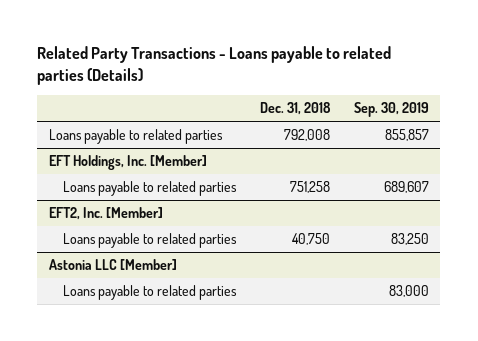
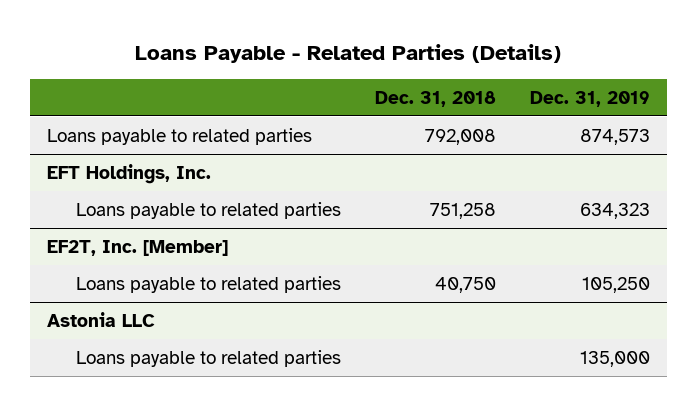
- Related Party Transactions - Loans payable to related parties (Details)
+ Loans Payable - Related Parties (Details)
- | Dec. 31, 2018 | Sep. 30, 2019
+ | Dec. 31, 2018 | Dec. 31, 2019
- EFT Holdings, Inc. [Member]
+ EFT Holdings, Inc.
- EFT2, Inc. [Member]
+ EF2T, Inc. [Member]
- Astonia LLC [Member]
+ Astonia LLC

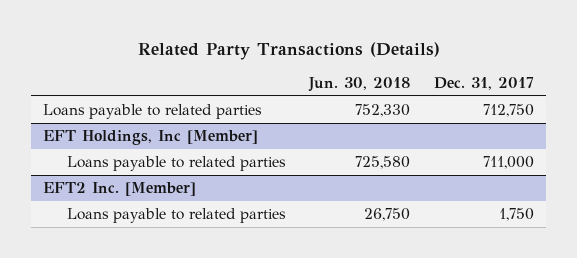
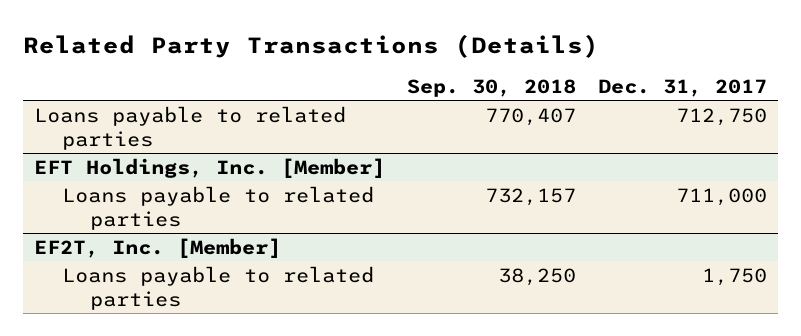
- | Jun. 30, 2018 | Dec. 31, 2017
+ | Sep. 30, 2018 | Dec. 31, 2017
- EFT Holdings, Inc [Member]
+ EFT Holdings, Inc. [Member]
- EFT2 Inc. [Member]
+ EF2T, Inc. [Member]

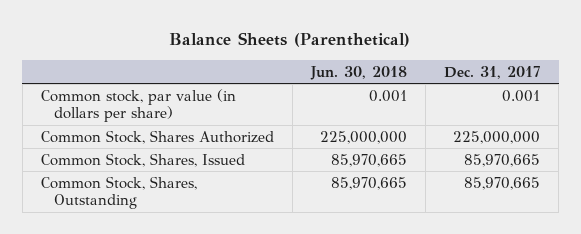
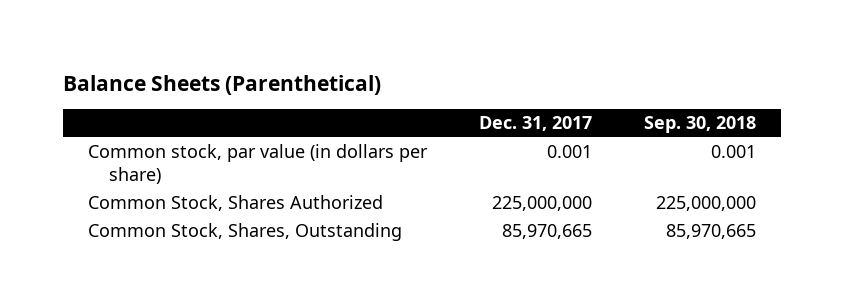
- | Jun. 30, 2018 | Dec. 31, 2017
+ | Dec. 31, 2017 | Sep. 30, 2018
- Common Stock, Shares, Issued | 85,970,665 | 85,970,665

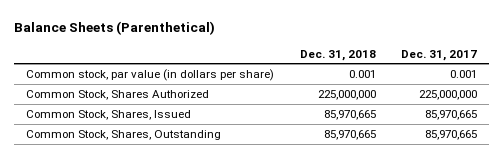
- | Dec. 31, 2017 | Sep. 30, 2018
+ | Dec. 31, 2018 | Dec. 31, 2017
+ Common Stock, Shares, Issued | 85,970,665 | 85,970,665

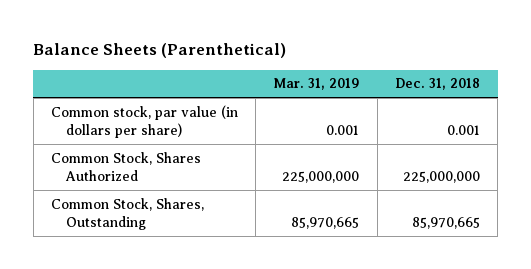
- | Dec. 31, 2018 | Dec. 31, 2017
+ | Mar. 31, 2019 | Dec. 31, 2018
- Common Stock, Shares, Issued | 85,970,665 | 85,970,665

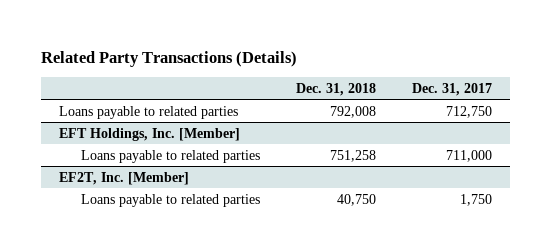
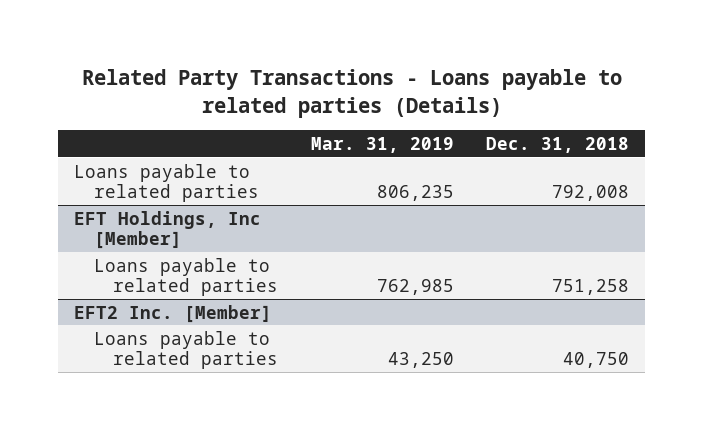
- Related Party Transactions (Details)
+ Related Party Transactions - Loans payable to related parties (Details)
- | Dec. 31, 2018 | Dec. 31, 2017
+ | Mar. 31, 2019 | Dec. 31, 2018
- EFT Holdings, Inc. [Member]
+ EFT Holdings, Inc [Member]
- EF2T, Inc. [Member]
+ EFT2 Inc. [Member]

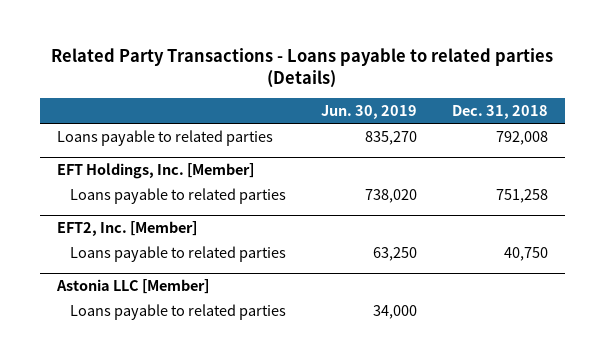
- | Mar. 31, 2019 | Dec. 31, 2018
+ | Jun. 30, 2019 | Dec. 31, 2018
- EFT Holdings, Inc [Member]
+ EFT Holdings, Inc. [Member]
- EFT2 Inc. [Member]
+ EFT2, Inc. [Member]
+ Astonia LLC [Member]
+ Loans payable to related parties | 34,000 |

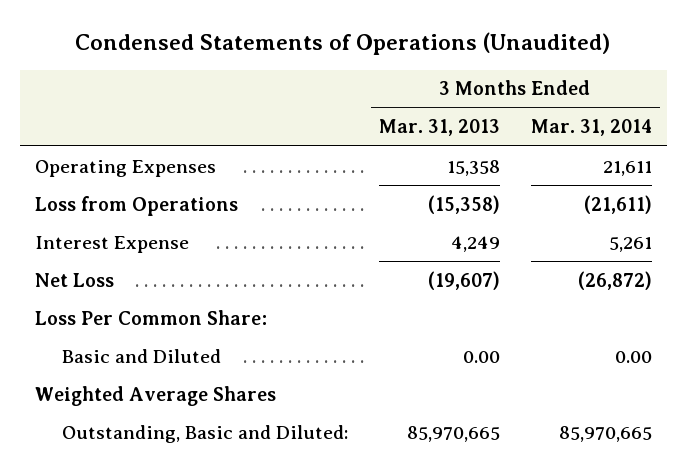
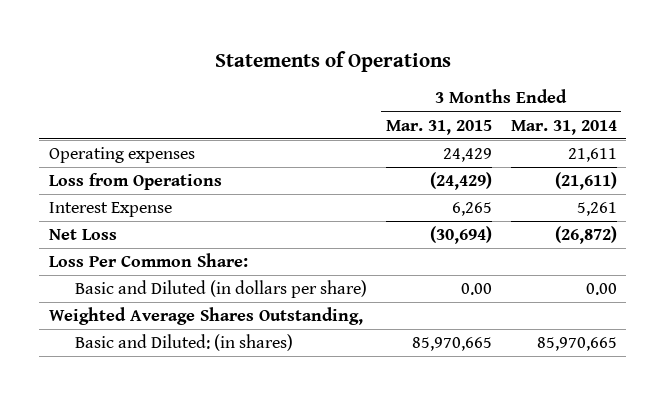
- Condensed Statements of Operations (Unaudited)
+ Statements of Operations
- | 3 Months Ended Mar. 31, 2013 | 3 Months Ended Mar. 31, 2014
+ | 3 Months Ended Mar. 31, 2015 | 3 Months Ended Mar. 31, 2014
- Operating Expenses | 15,358 | 21,611
+ Operating expenses | 24,429 | 21,611
- Basic and Diluted | 0.00 | 0.00
- Weighted Average Shares
- Outstanding, Basic and Diluted: | 85,970,665 | 85,970,665
+ Basic and Diluted (in dollars per share) | 0.00 | 0.00
+ Weighted Average Shares Outstanding,
+ Basic and Diluted: (in shares) | 85,970,665 | 85,970,665

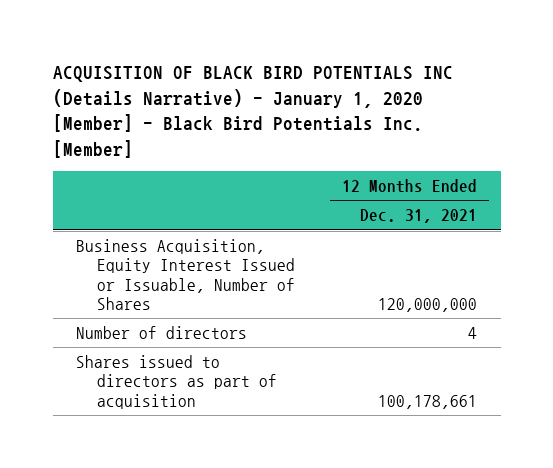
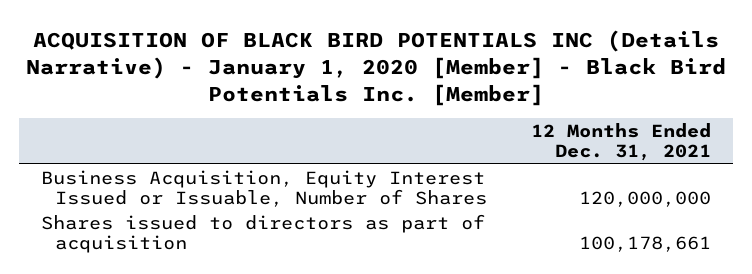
- Number of directors | 4

